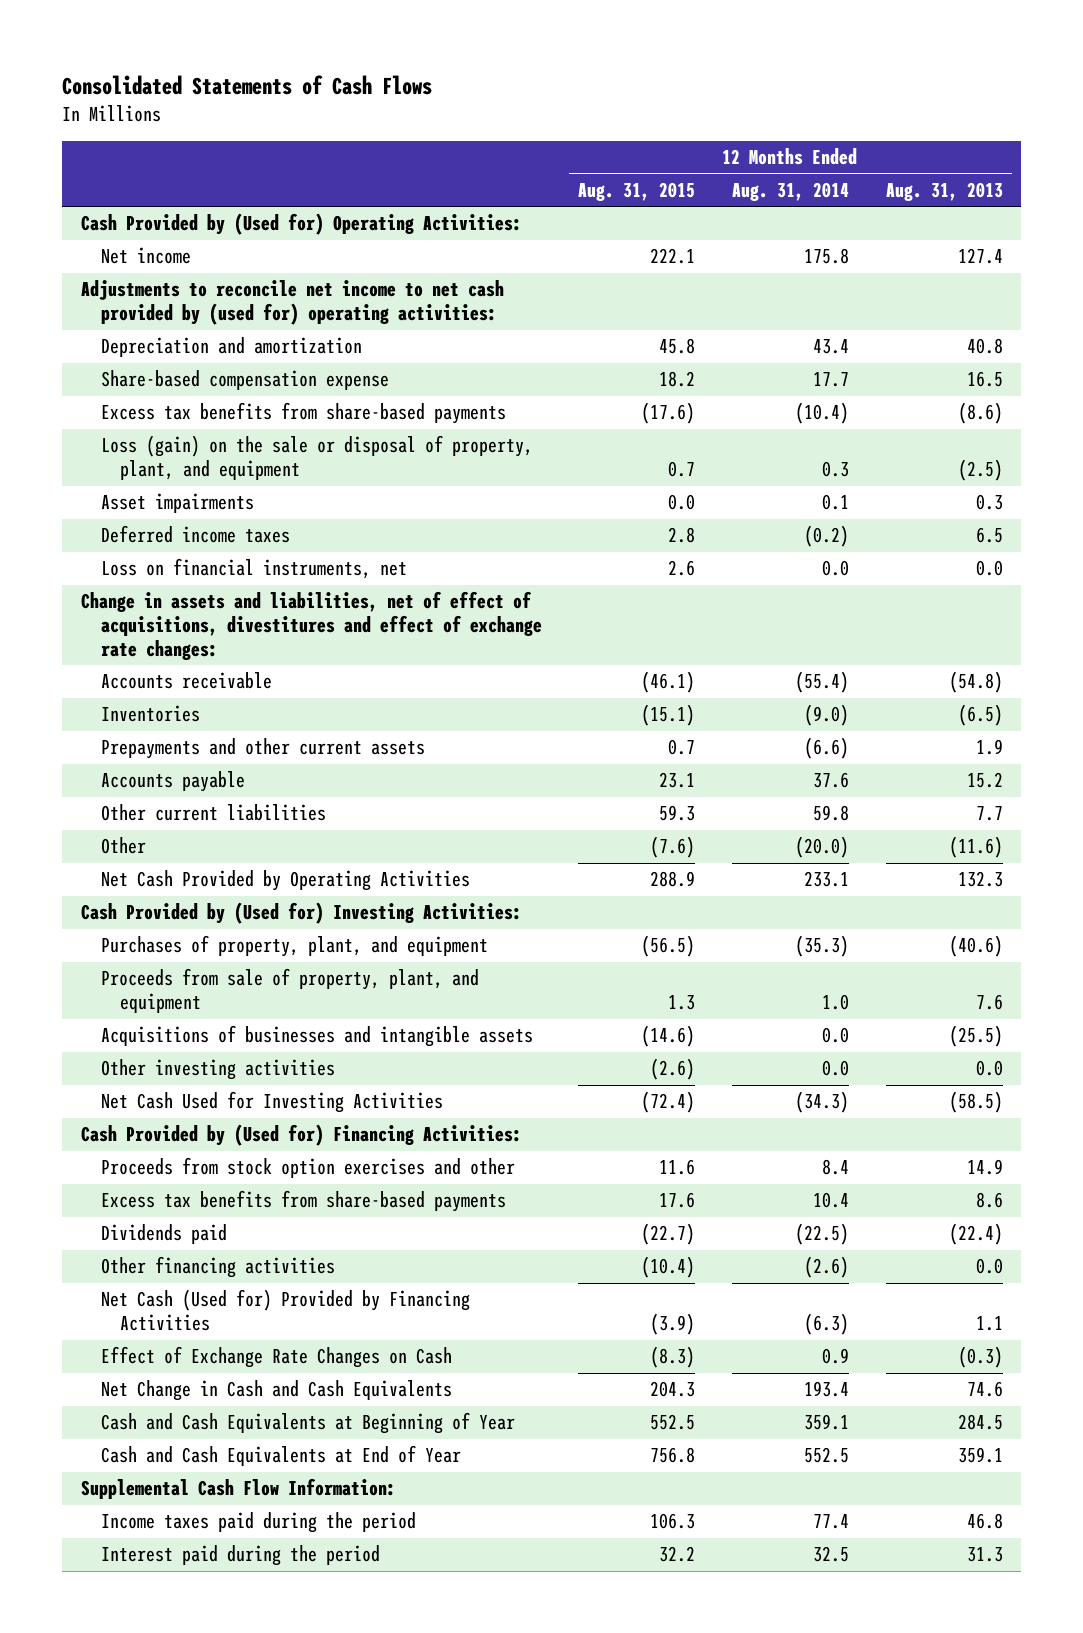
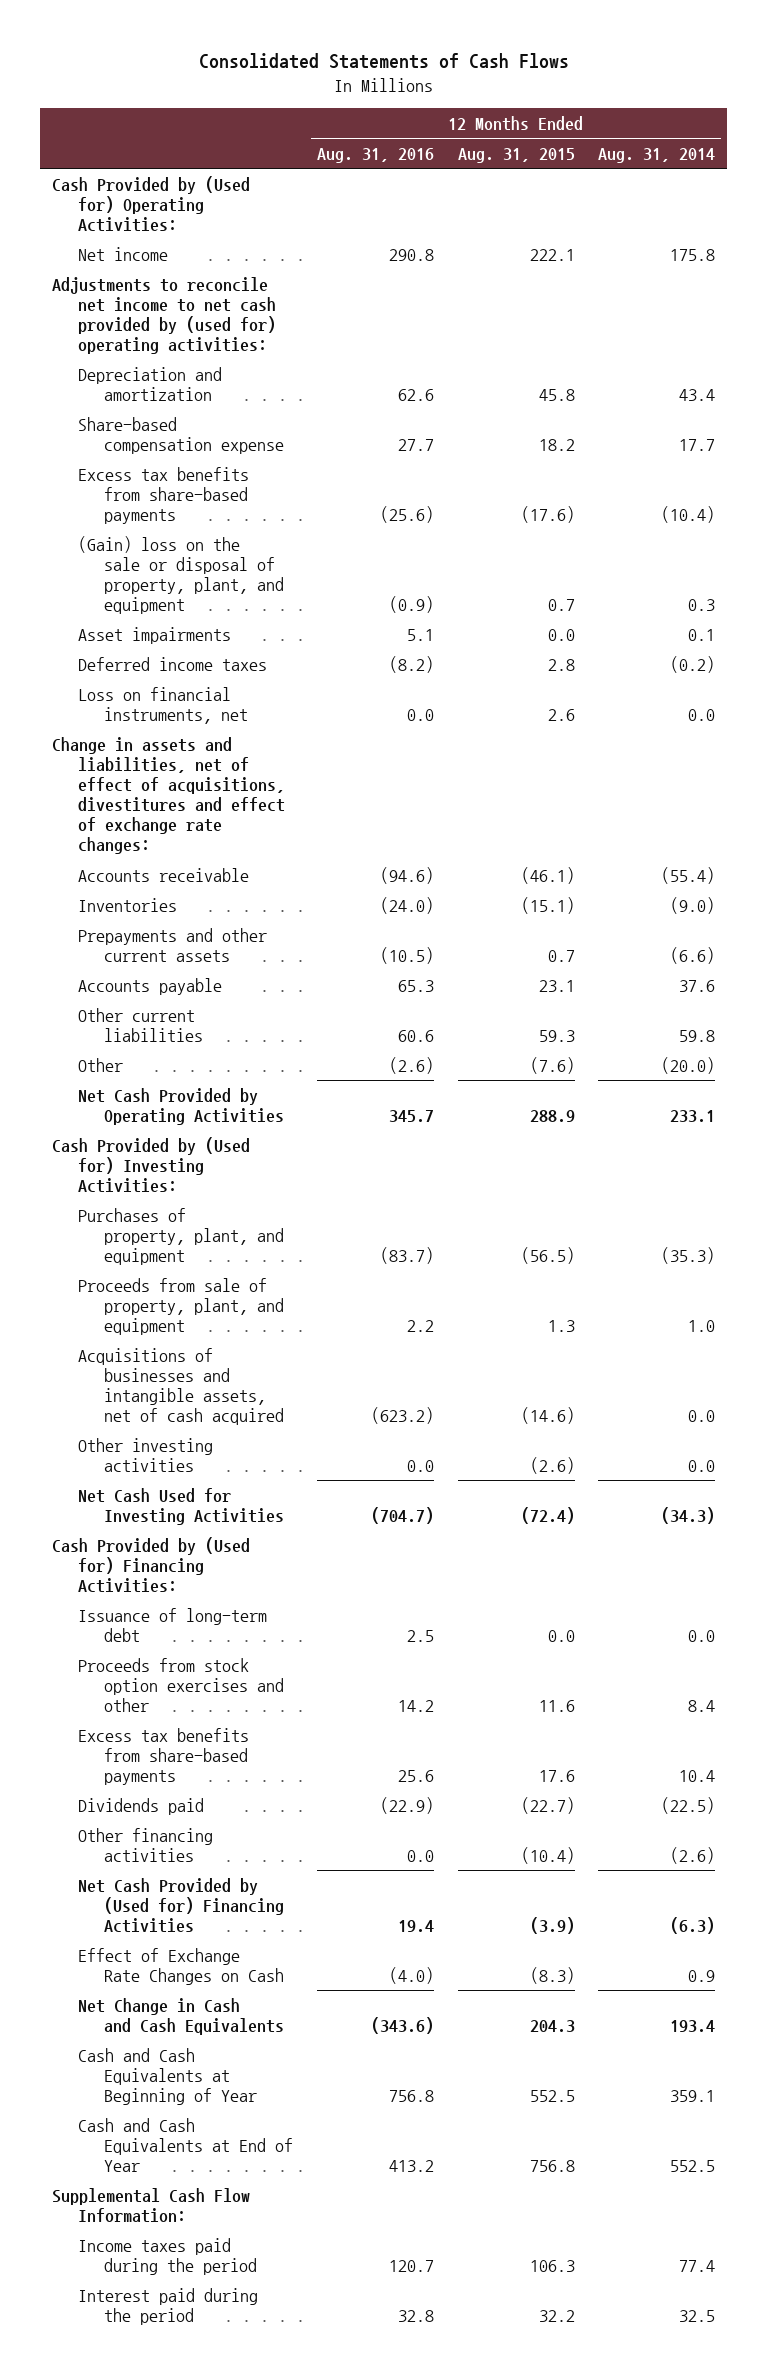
- | 12 Months Ended Aug. 31, 2015 | 12 Months Ended Aug. 31, 2014 | 12 Months Ended Aug. 31, 2013
+ | 12 Months Ended Aug. 31, 2016 | 12 Months Ended Aug. 31, 2015 | 12 Months Ended Aug. 31, 2014
- Loss (gain) on the sale or disposal of property, plant, and equipment | 0.7 | 0.3 | (2.5)
+ (Gain) loss on the sale or disposal of property, plant, and equipment | (0.9) | 0.7 | 0.3
- Acquisitions of businesses and intangible assets | (14.6) | 0.0 | (25.5)
+ Acquisitions of businesses and intangible assets, net of cash acquired | (623.2) | (14.6) | 0.0
+ Issuance of long-term debt | 2.5 | 0.0 | 0.0
- Net Cash (Used for) Provided by Financing Activities | (3.9) | (6.3) | 1.1
+ Net Cash Provided by (Used for) Financing Activities | 19.4 | (3.9) | (6.3)

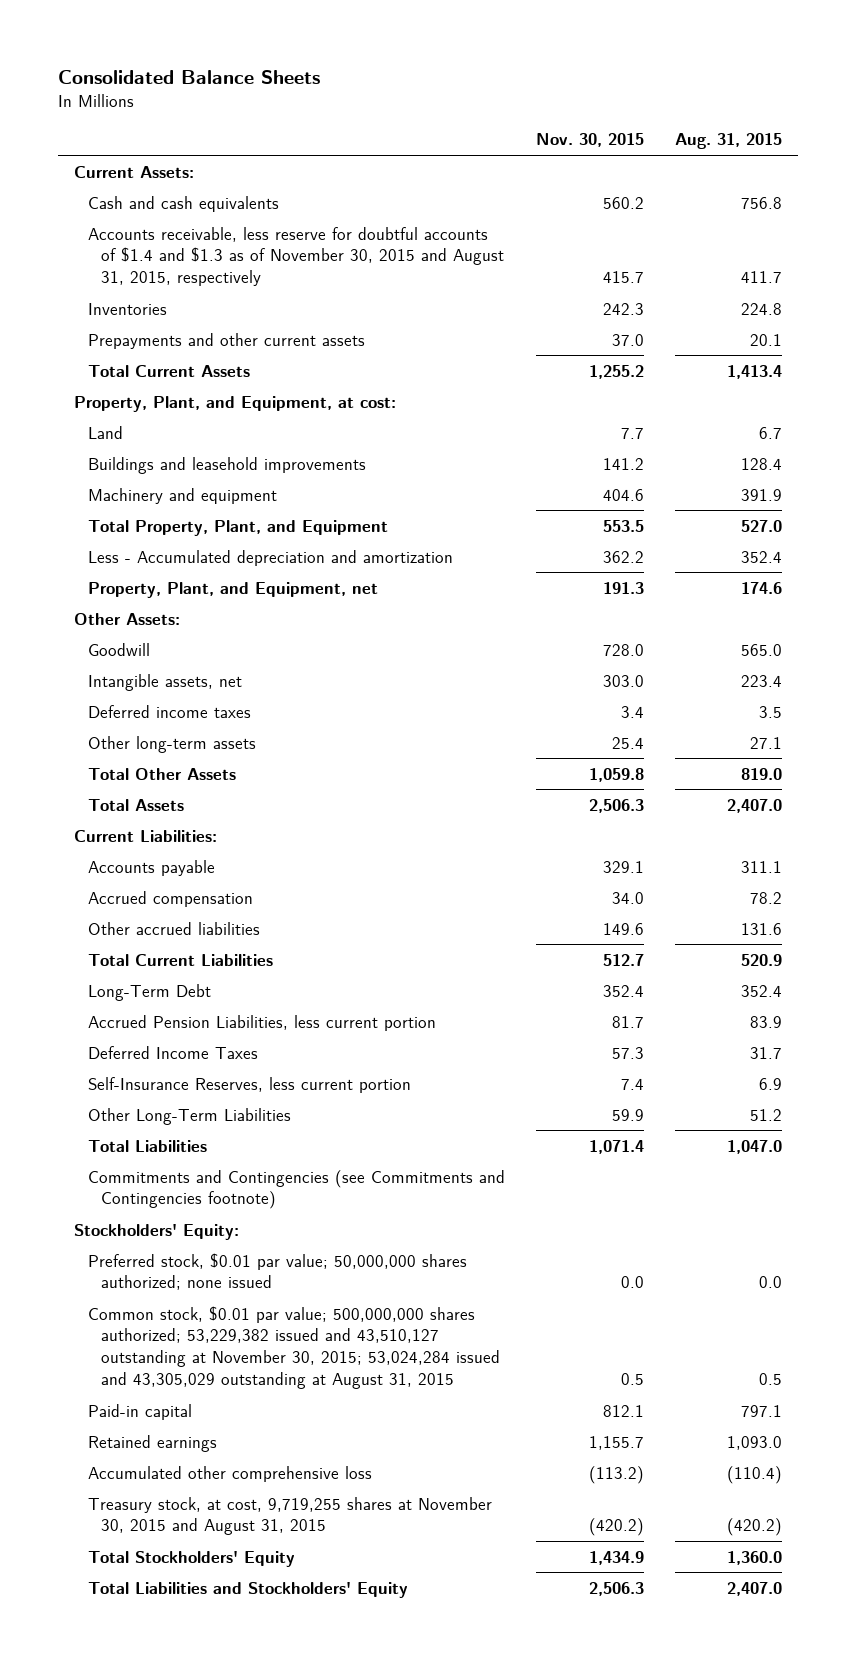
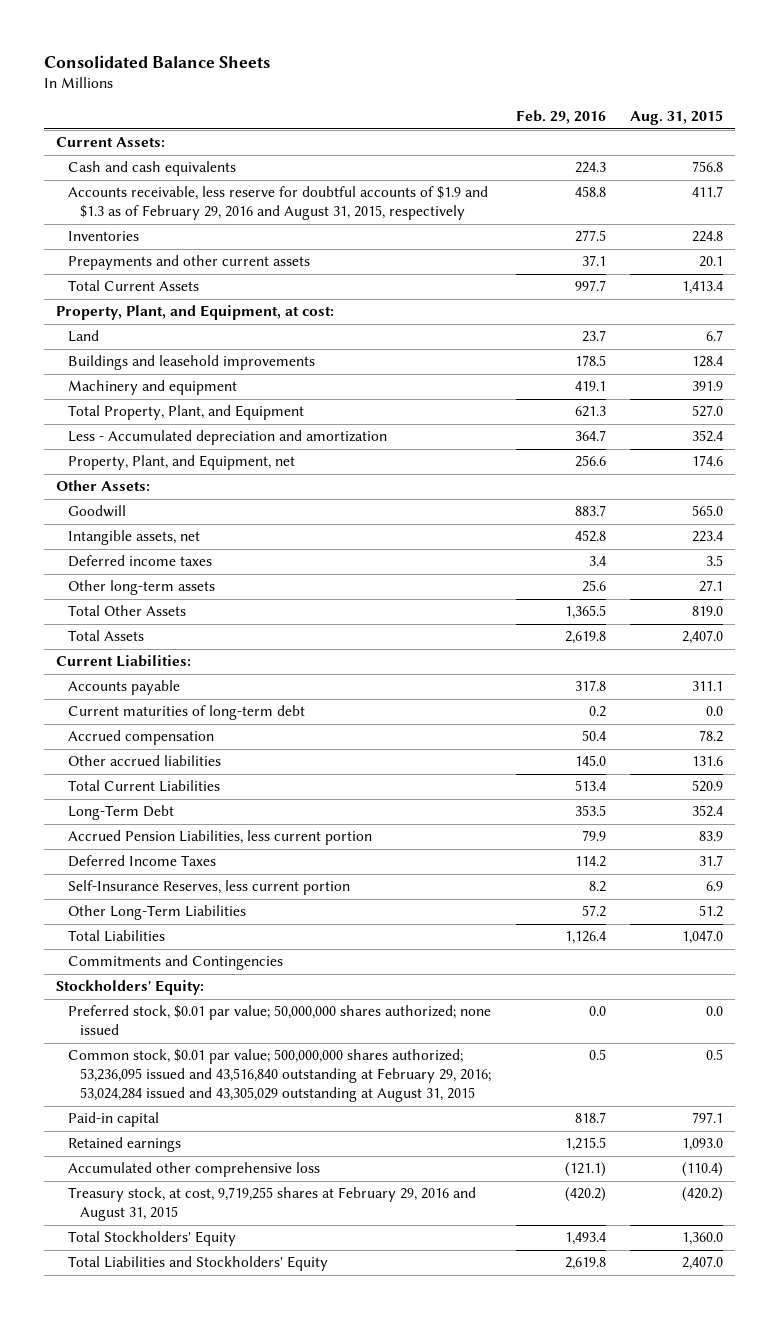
- | Nov. 30, 2015 | Aug. 31, 2015
+ | Feb. 29, 2016 | Aug. 31, 2015
- Accounts receivable, less reserve for doubtful accounts of $1.4 and $1.3 as of November 30, 2015 and August 31, 2015, respectively | 415.7 | 411.7
+ Accounts receivable, less reserve for doubtful accounts of $1.9 and $1.3 as of February 29, 2016 and August 31, 2015, respectively | 458.8 | 411.7
+ Current maturities of long-term debt | 0.2 | 0.0
- Commitments and Contingencies (see Commitments and Contingencies footnote)
+ Commitments and Contingencies
- Common stock, $0.01 par value; 500,000,000 shares authorized; 53,229,382 issued and 43,510,127 outstanding at November 30, 2015; 53,024,284 issued and 43,305,029 outstanding at August 31, 2015 | 0.5 | 0.5
+ Common stock, $0.01 par value; 500,000,000 shares authorized; 53,236,095 issued and 43,516,840 outstanding at February 29, 2016; 53,024,284 issued and 43,305,029 outstanding at August 31, 2015 | 0.5 | 0.5
- Treasury stock, at cost, 9,719,255 shares at November 30, 2015 and August 31, 2015 | (420.2) | (420.2)
+ Treasury stock, at cost, 9,719,255 shares at February 29, 2016 and August 31, 2015 | (420.2) | (420.2)

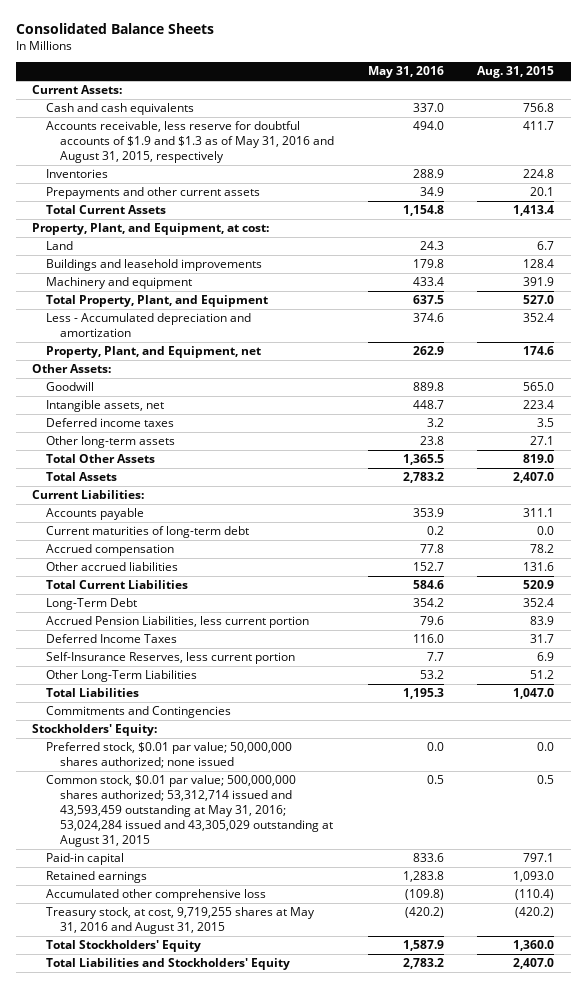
- | Feb. 29, 2016 | Aug. 31, 2015
+ | May 31, 2016 | Aug. 31, 2015
- Accounts receivable, less reserve for doubtful accounts of $1.9 and $1.3 as of February 29, 2016 and August 31, 2015, respectively | 458.8 | 411.7
+ Accounts receivable, less reserve for doubtful accounts of $1.9 and $1.3 as of May 31, 2016 and August 31, 2015, respectively | 494.0 | 411.7
- Common stock, $0.01 par value; 500,000,000 shares authorized; 53,236,095 issued and 43,516,840 outstanding at February 29, 2016; 53,024,284 issued and 43,305,029 outstanding at August 31, 2015 | 0.5 | 0.5
+ Common stock, $0.01 par value; 500,000,000 shares authorized; 53,312,714 issued and 43,593,459 outstanding at May 31, 2016; 53,024,284 issued and 43,305,029 outstanding at August 31, 2015 | 0.5 | 0.5
- Treasury stock, at cost, 9,719,255 shares at February 29, 2016 and August 31, 2015 | (420.2) | (420.2)
+ Treasury stock, at cost, 9,719,255 shares at May 31, 2016 and August 31, 2015 | (420.2) | (420.2)

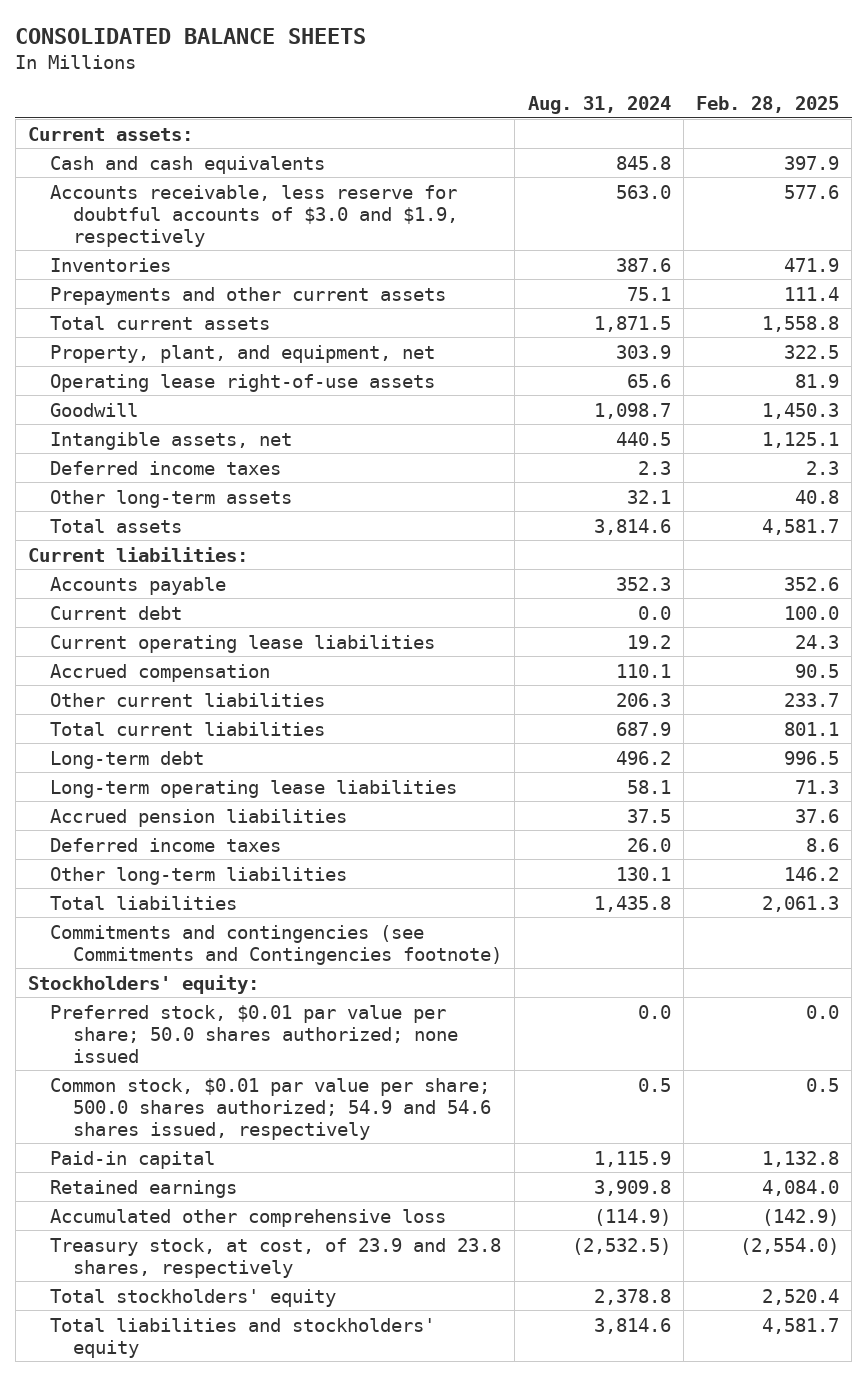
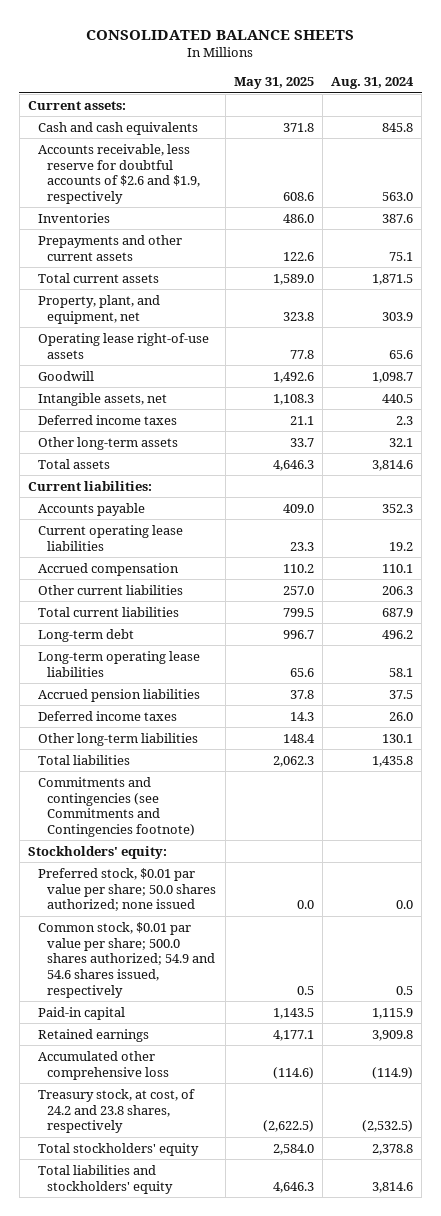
- | Aug. 31, 2024 | Feb. 28, 2025
+ | May 31, 2025 | Aug. 31, 2024
- Accounts receivable, less reserve for doubtful accounts of $3.0 and $1.9, respectively | 563.0 | 577.6
+ Accounts receivable, less reserve for doubtful accounts of $2.6 and $1.9, respectively | 608.6 | 563.0
- Current debt | 0.0 | 100.0
- Treasury stock, at cost, of 23.9 and 23.8 shares, respectively | (2,532.5) | (2,554.0)
+ Treasury stock, at cost, of 24.2 and 23.8 shares, respectively | (2,622.5) | (2,532.5)

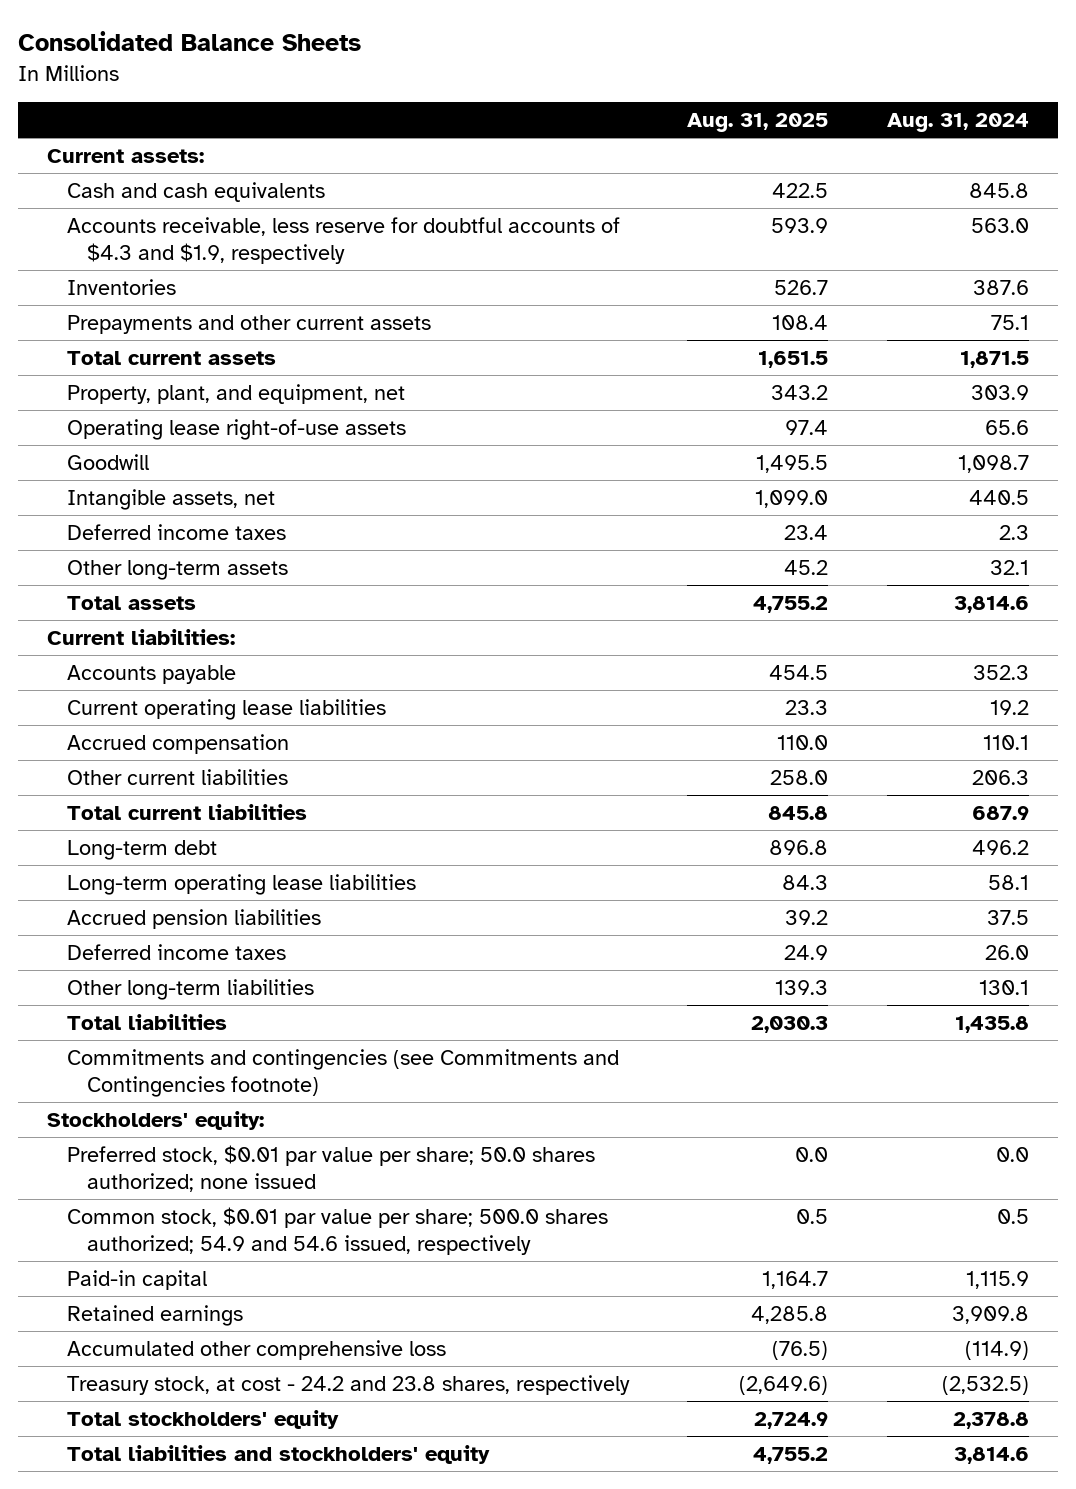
- CONSOLIDATED BALANCE SHEETS
+ Consolidated Balance Sheets
- | May 31, 2025 | Aug. 31, 2024
+ | Aug. 31, 2025 | Aug. 31, 2024
- Accounts receivable, less reserve for doubtful accounts of $2.6 and $1.9, respectively | 608.6 | 563.0
+ Accounts receivable, less reserve for doubtful accounts of $4.3 and $1.9, respectively | 593.9 | 563.0
- Common stock, $0.01 par value per share; 500.0 shares authorized; 54.9 and 54.6 shares issued, respectively | 0.5 | 0.5
+ Common stock, $0.01 par value per share; 500.0 shares authorized; 54.9 and 54.6 issued, respectively | 0.5 | 0.5
- Treasury stock, at cost, of 24.2 and 23.8 shares, respectively | (2,622.5) | (2,532.5)
+ Treasury stock, at cost - 24.2 and 23.8 shares, respectively | (2,649.6) | (2,532.5)

